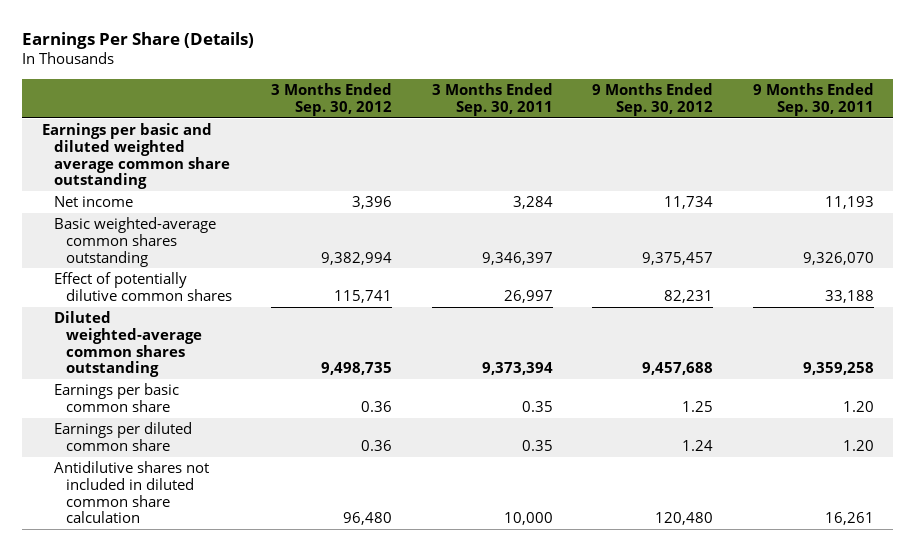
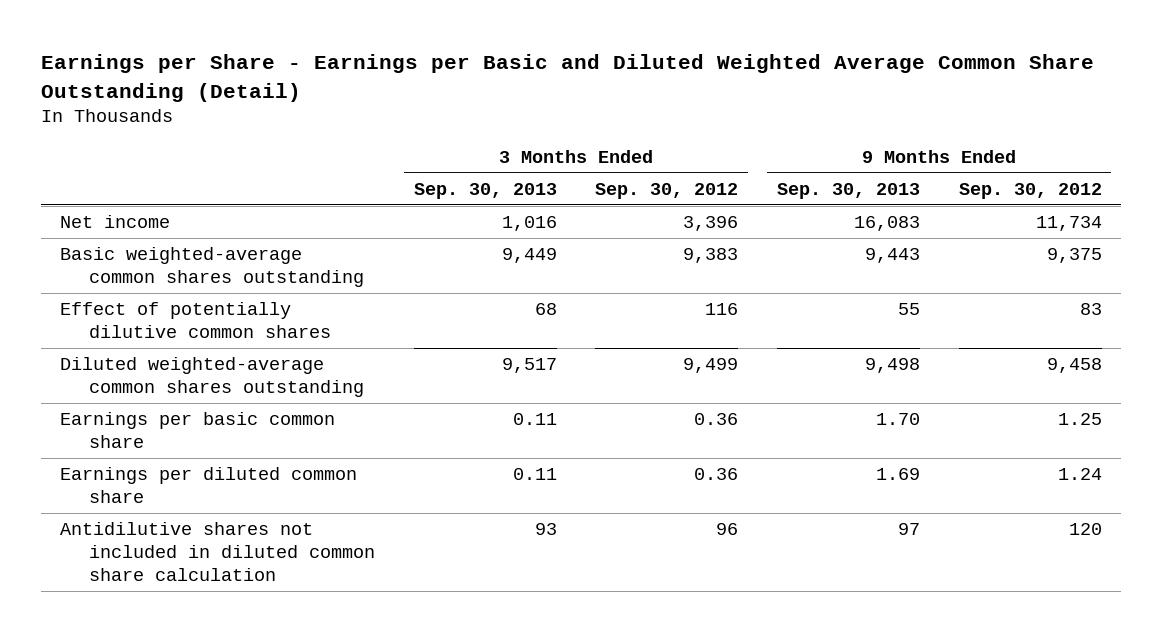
- Earnings Per Share (Details)
+ Earnings per Share - Earnings per Basic and Diluted Weighted Average Common Share Outstanding (Detail)
- | 3 Months Ended Sep. 30, 2012 | 3 Months Ended Sep. 30, 2011 | 9 Months Ended Sep. 30, 2012 | 9 Months Ended Sep. 30, 2011
+ | 3 Months Ended Sep. 30, 2013 | 3 Months Ended Sep. 30, 2012 | 9 Months Ended Sep. 30, 2013 | 9 Months Ended Sep. 30, 2012
- Earnings per basic and diluted weighted average common share outstanding
- Basic weighted-average common shares outstanding | 9,382,994 | 9,346,397 | 9,375,457 | 9,326,070
- Effect of potentially dilutive common shares | 115,741 | 26,997 | 82,231 | 33,188
- Diluted weighted-average common shares outstanding | 9,498,735 | 9,373,394 | 9,457,688 | 9,359,258
+ Basic weighted-average common shares outstanding | 9,449 | 9,383 | 9,443 | 9,375
+ Effect of potentially dilutive common shares | 68 | 116 | 55 | 83
+ Diluted weighted-average common shares outstanding | 9,517 | 9,499 | 9,498 | 9,458
- Antidilutive shares not included in diluted common share calculation | 96,480 | 10,000 | 120,480 | 16,261
+ Antidilutive shares not included in diluted common share calculation | 93 | 96 | 97 | 120

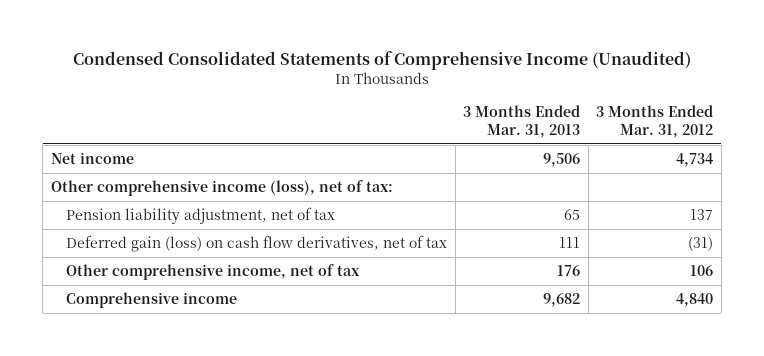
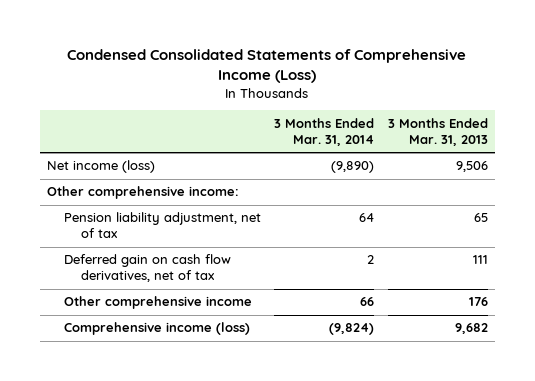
- Condensed Consolidated Statements of Comprehensive Income (Unaudited)
+ Condensed Consolidated Statements of Comprehensive Income (Loss)
- | 3 Months Ended Mar. 31, 2013 | 3 Months Ended Mar. 31, 2012
+ | 3 Months Ended Mar. 31, 2014 | 3 Months Ended Mar. 31, 2013
- Net income | 9,506 | 4,734
- Other comprehensive income (loss), net of tax:
+ Net income (loss) | (9,890) | 9,506
+ Other comprehensive income:
- Deferred gain (loss) on cash flow derivatives, net of tax | 111 | (31)
- Other comprehensive income, net of tax | 176 | 106
- Comprehensive income | 9,682 | 4,840
+ Deferred gain on cash flow derivatives, net of tax | 2 | 111
+ Other comprehensive income | 66 | 176
+ Comprehensive income (loss) | (9,824) | 9,682

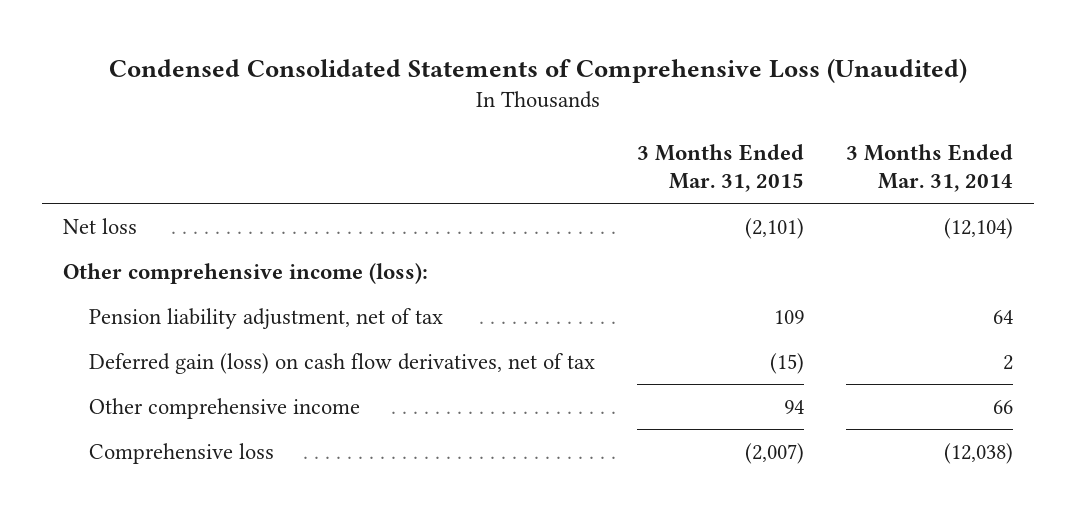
- Condensed Consolidated Statements of Comprehensive Income (Loss)
+ Condensed Consolidated Statements of Comprehensive Loss (Unaudited)
- | 3 Months Ended Mar. 31, 2014 | 3 Months Ended Mar. 31, 2013
+ | 3 Months Ended Mar. 31, 2015 | 3 Months Ended Mar. 31, 2014
- Net income (loss) | (9,890) | 9,506
- Other comprehensive income:
+ Net loss | (2,101) | (12,104)
+ Other comprehensive income (loss):
- Deferred gain on cash flow derivatives, net of tax | 2 | 111
+ Deferred gain (loss) on cash flow derivatives, net of tax | (15) | 2
- Comprehensive income (loss) | (9,824) | 9,682
+ Comprehensive loss | (2,007) | (12,038)

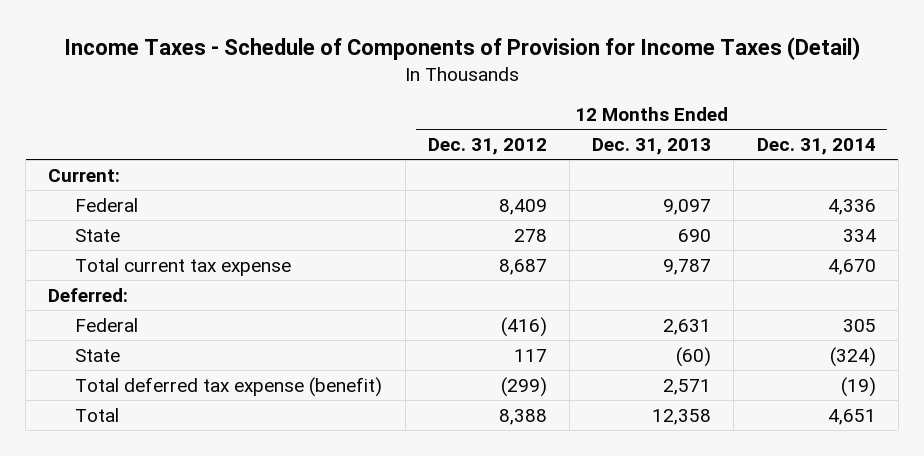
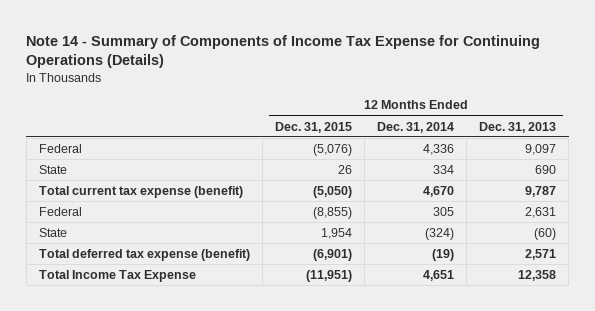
- Income Taxes - Schedule of Components of Provision for Income Taxes (Detail)
+ Note 14 - Summary of Components of Income Tax Expense for Continuing Operations (Details)
- | 12 Months Ended Dec. 31, 2012 | 12 Months Ended Dec. 31, 2013 | 12 Months Ended Dec. 31, 2014
+ | 12 Months Ended Dec. 31, 2015 | 12 Months Ended Dec. 31, 2014 | 12 Months Ended Dec. 31, 2013
- Current:
- Total current tax expense | 8,687 | 9,787 | 4,670
- Deferred:
+ Total current tax expense (benefit) | (5,050) | 4,670 | 9,787
- Total | 8,388 | 12,358 | 4,651
+ Total Income Tax Expense | (11,951) | 4,651 | 12,358

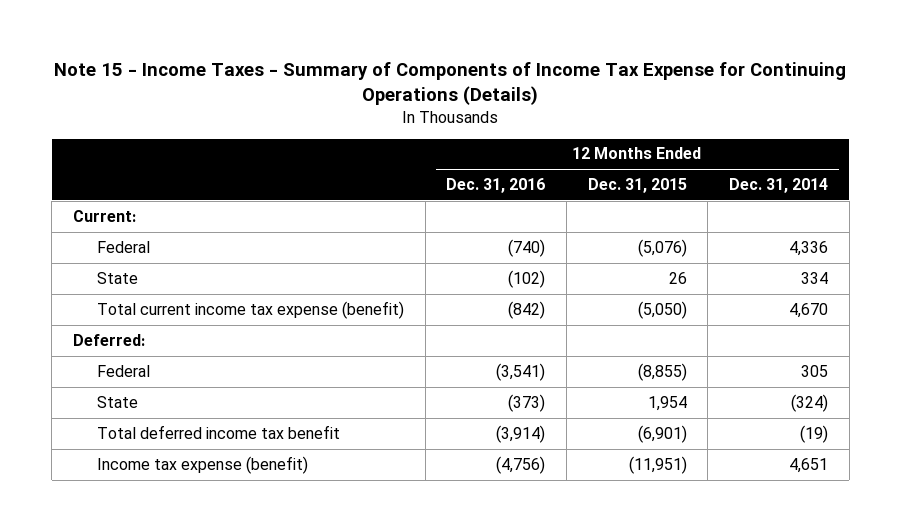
- Note 14 - Summary of Components of Income Tax Expense for Continuing Operations (Details)
+ Note 15 - Income Taxes - Summary of Components of Income Tax Expense for Continuing Operations (Details)
- | 12 Months Ended Dec. 31, 2015 | 12 Months Ended Dec. 31, 2014 | 12 Months Ended Dec. 31, 2013
+ | 12 Months Ended Dec. 31, 2016 | 12 Months Ended Dec. 31, 2015 | 12 Months Ended Dec. 31, 2014
+ Current:
- Total current tax expense (benefit) | (5,050) | 4,670 | 9,787
+ Total current income tax expense (benefit) | (842) | (5,050) | 4,670
+ Deferred:
- Total deferred tax expense (benefit) | (6,901) | (19) | 2,571
- Total Income Tax Expense | (11,951) | 4,651 | 12,358
+ Total deferred income tax benefit | (3,914) | (6,901) | (19)
+ Income tax expense (benefit) | (4,756) | (11,951) | 4,651

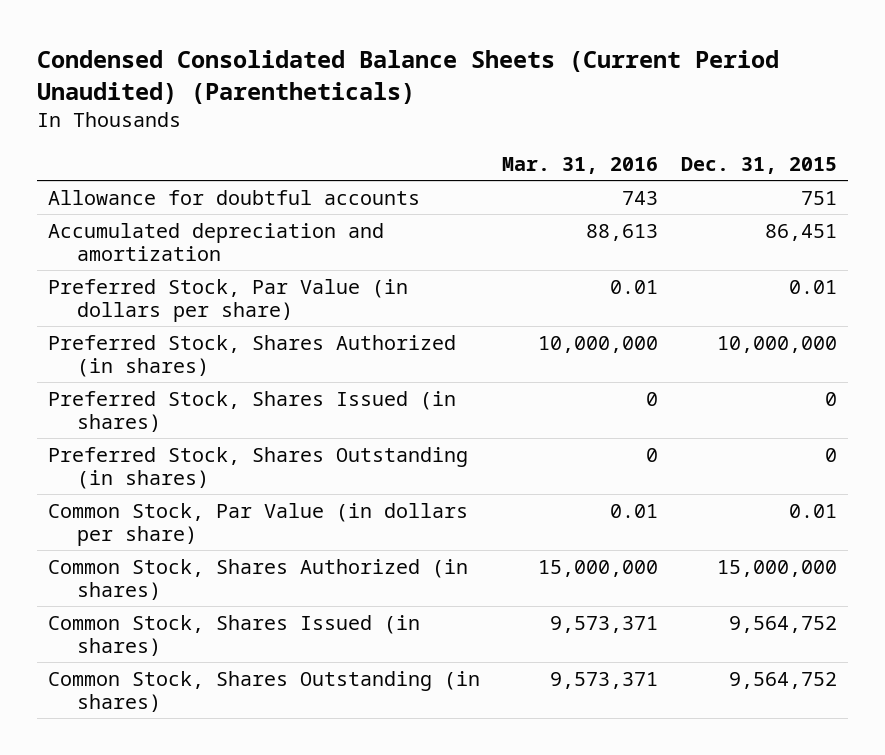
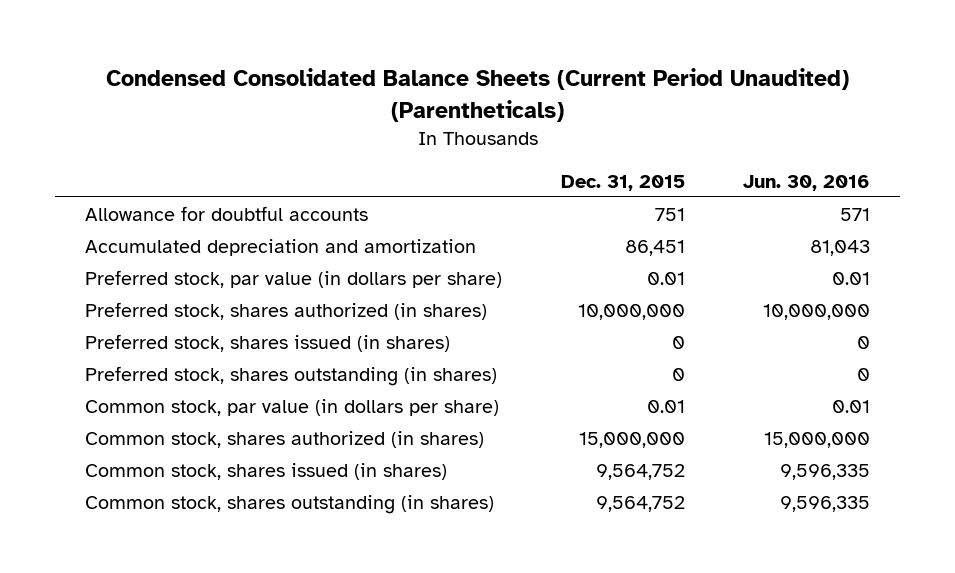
- | Mar. 31, 2016 | Dec. 31, 2015
+ | Dec. 31, 2015 | Jun. 30, 2016
- Preferred Stock, Par Value (in dollars per share) | 0.01 | 0.01
- Preferred Stock, Shares Authorized (in shares) | 10,000,000 | 10,000,000
- Preferred Stock, Shares Issued (in shares) | 0 | 0
- Preferred Stock, Shares Outstanding (in shares) | 0 | 0
- Common Stock, Par Value (in dollars per share) | 0.01 | 0.01
- Common Stock, Shares Authorized (in shares) | 15,000,000 | 15,000,000
- Common Stock, Shares Issued (in shares) | 9,573,371 | 9,564,752
- Common Stock, Shares Outstanding (in shares) | 9,573,371 | 9,564,752
+ Preferred stock, par value (in dollars per share) | 0.01 | 0.01
+ Preferred stock, shares authorized (in shares) | 10,000,000 | 10,000,000
+ Preferred stock, shares issued (in shares) | 0 | 0
+ Preferred stock, shares outstanding (in shares) | 0 | 0
+ Common stock, par value (in dollars per share) | 0.01 | 0.01
+ Common stock, shares authorized (in shares) | 15,000,000 | 15,000,000
+ Common stock, shares issued (in shares) | 9,564,752 | 9,596,335
+ Common stock, shares outstanding (in shares) | 9,564,752 | 9,596,335

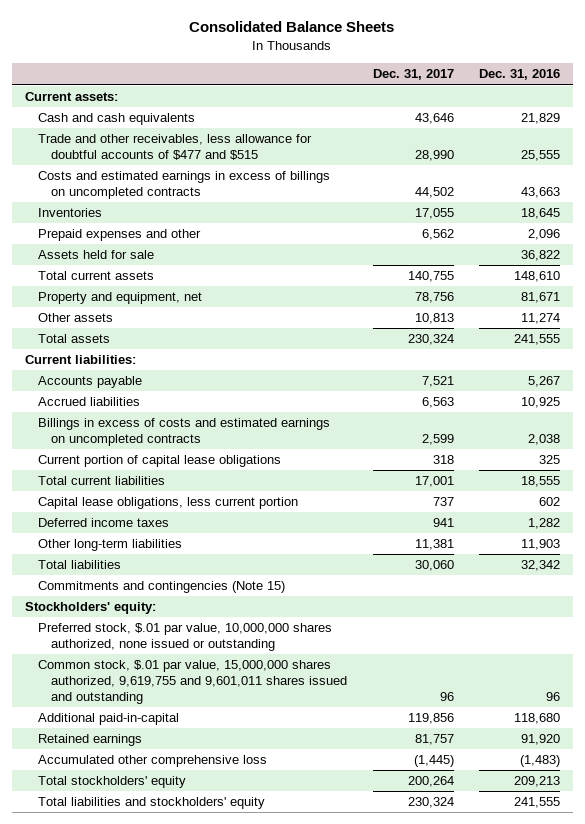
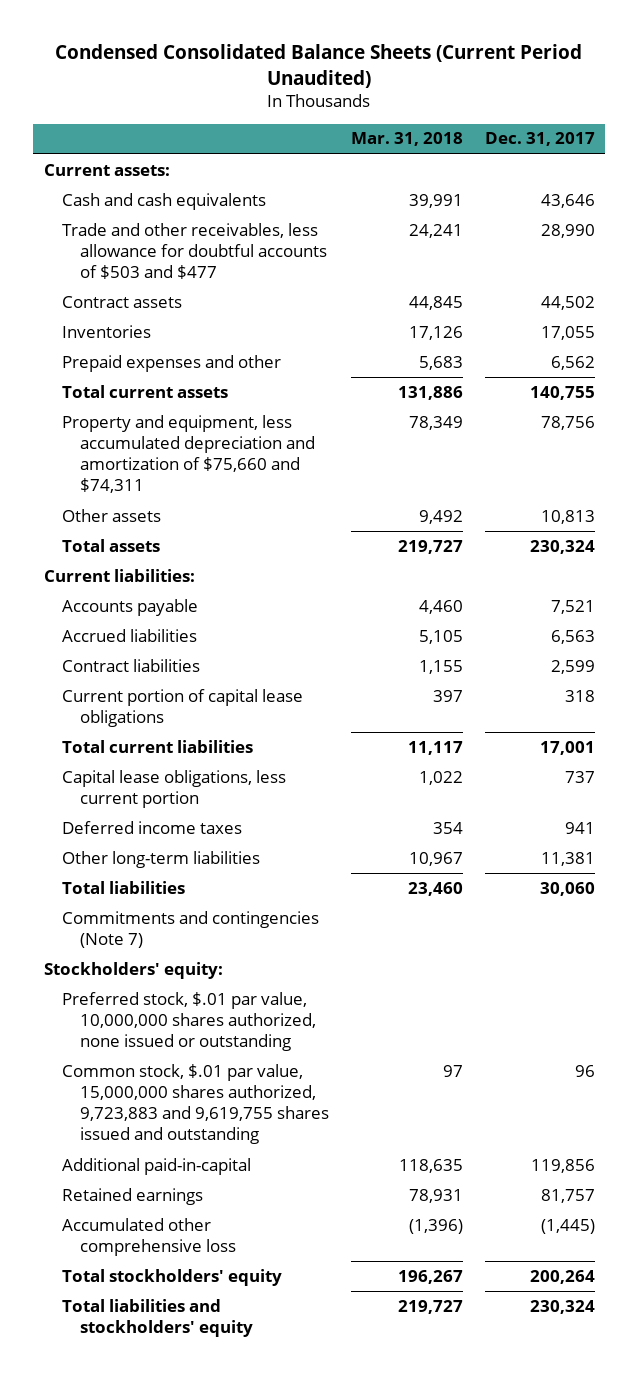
- Consolidated Balance Sheets
+ Condensed Consolidated Balance Sheets (Current Period Unaudited)
- | Dec. 31, 2017 | Dec. 31, 2016
+ | Mar. 31, 2018 | Dec. 31, 2017
- Trade and other receivables, less allowance for doubtful accounts of $477 and $515 | 28,990 | 25,555
- Costs and estimated earnings in excess of billings on uncompleted contracts | 44,502 | 43,663
+ Trade and other receivables, less allowance for doubtful accounts of $503 and $477 | 24,241 | 28,990
+ Contract assets | 44,845 | 44,502
- Assets held for sale | | 36,822
- Property and equipment, net | 78,756 | 81,671
+ Property and equipment, less accumulated depreciation and amortization of $75,660 and $74,311 | 78,349 | 78,756
- Billings in excess of costs and estimated earnings on uncompleted contracts | 2,599 | 2,038
+ Contract liabilities | 1,155 | 2,599
- Commitments and contingencies (Note 15)
+ Commitments and contingencies (Note 7)
- Common stock, $.01 par value, 15,000,000 shares authorized, 9,619,755 and 9,601,011 shares issued and outstanding | 96 | 96
+ Common stock, $.01 par value, 15,000,000 shares authorized, 9,723,883 and 9,619,755 shares issued and outstanding | 97 | 96

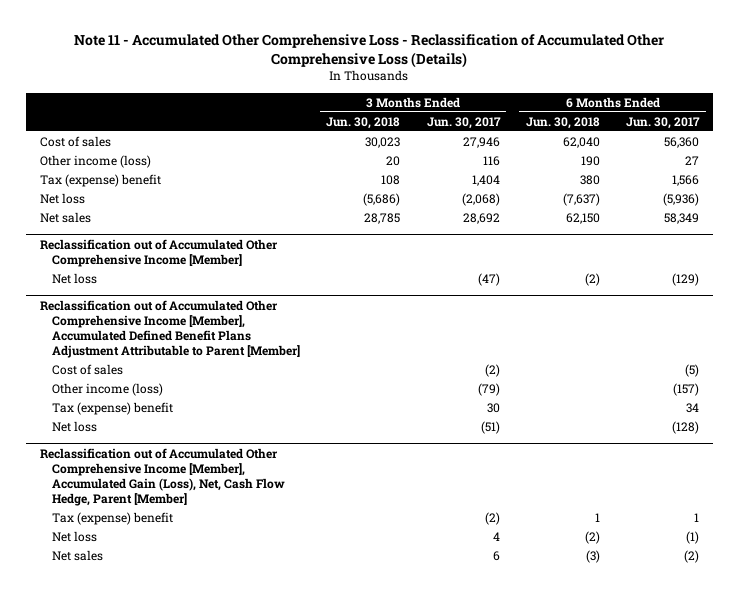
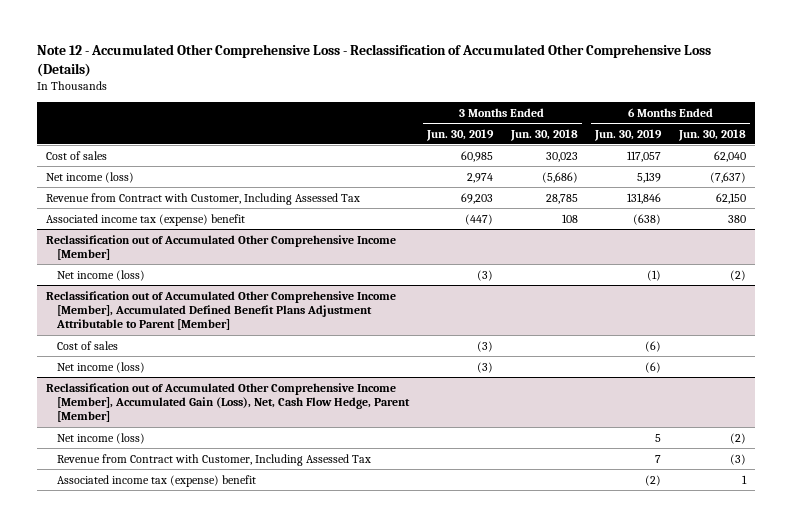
- Note 11 - Accumulated Other Comprehensive Loss - Reclassification of Accumulated Other Comprehensive Loss (Details)
+ Note 12 - Accumulated Other Comprehensive Loss - Reclassification of Accumulated Other Comprehensive Loss (Details)
- | 3 Months Ended Jun. 30, 2018 | 3 Months Ended Jun. 30, 2017 | 6 Months Ended Jun. 30, 2018 | 6 Months Ended Jun. 30, 2017
+ | 3 Months Ended Jun. 30, 2019 | 3 Months Ended Jun. 30, 2018 | 6 Months Ended Jun. 30, 2019 | 6 Months Ended Jun. 30, 2018
- Other income (loss) | 20 | 116 | 190 | 27
- Tax (expense) benefit | 108 | 1,404 | 380 | 1,566
- Net loss | (5,686) | (2,068) | (7,637) | (5,936)
- Net sales | 28,785 | 28,692 | 62,150 | 58,349
+ Net income (loss) | 2,974 | (5,686) | 5,139 | (7,637)
+ Revenue from Contract with Customer, Including Assessed Tax | 69,203 | 28,785 | 131,846 | 62,150
+ Associated income tax (expense) benefit | (447) | 108 | (638) | 380
@ Reclassification out of Accumulated Other Comprehensive Income [Member]
- Net loss | | (47) | (2) | (129)
+ Net income (loss) | (3) | | (1) | (2)
@ Reclassification out of Accumulated Other Comprehensive Income [Member], Accumulated Defined Benefit Plans Adjustment Attributable to Parent [Member]
- Other income (loss) | | (79) | | (157)
- Tax (expense) benefit | | 30 | | 34
- Net loss | | (51) | | (128)
+ Net income (loss) | (3) | | (6) |
@ Reclassification out of Accumulated Other Comprehensive Income [Member], Accumulated Gain (Loss), Net, Cash Flow Hedge, Parent [Member]
- Tax (expense) benefit | | (2) | 1 | 1
- Net loss | | 4 | (2) | (1)
- Net sales | | 6 | (3) | (2)
+ Net income (loss) | | | 5 | (2)
+ Revenue from Contract with Customer, Including Assessed Tax | | | 7 | (3)
+ Associated income tax (expense) benefit | | | (2) | 1

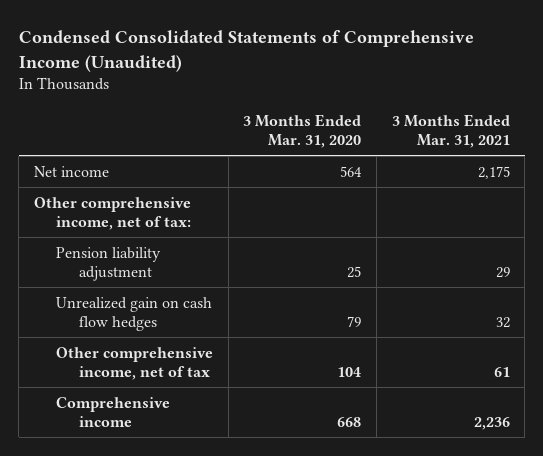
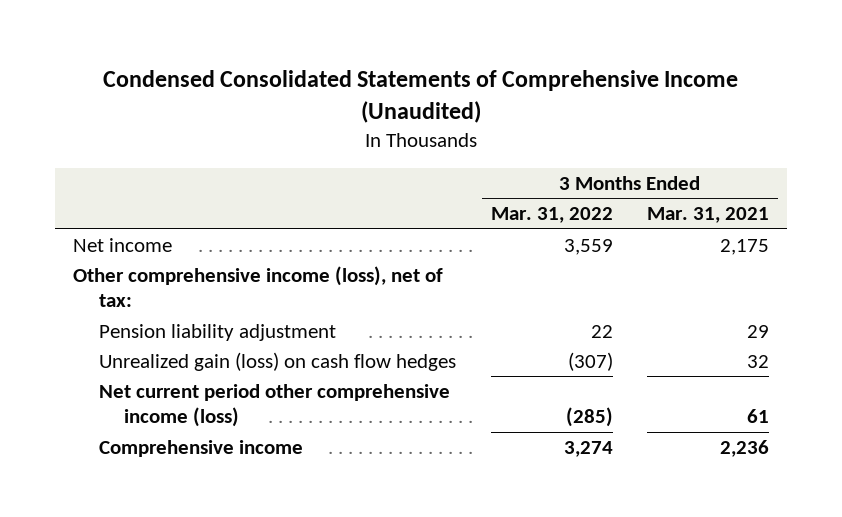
- | 3 Months Ended Mar. 31, 2020 | 3 Months Ended Mar. 31, 2021
+ | 3 Months Ended Mar. 31, 2022 | 3 Months Ended Mar. 31, 2021
- Other comprehensive income, net of tax:
+ Other comprehensive income (loss), net of tax:
- Unrealized gain on cash flow hedges | 79 | 32
- Other comprehensive income, net of tax | 104 | 61
+ Unrealized gain (loss) on cash flow hedges | (307) | 32
+ Net current period other comprehensive income (loss) | (285) | 61

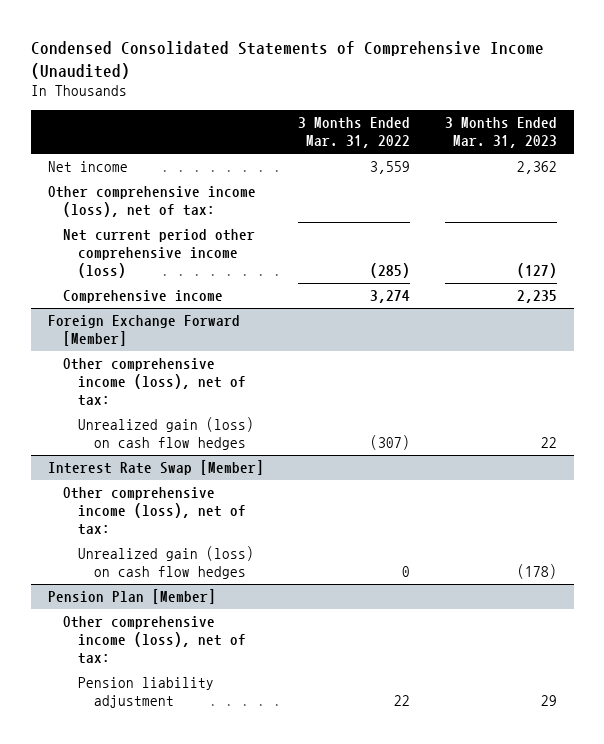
- | 3 Months Ended Mar. 31, 2022 | 3 Months Ended Mar. 31, 2021
+ | 3 Months Ended Mar. 31, 2022 | 3 Months Ended Mar. 31, 2023
- Pension liability adjustment | 22 | 29
- Unrealized gain (loss) on cash flow hedges | (307) | 32
+ Foreign Exchange Forward [Member]
+ Other comprehensive income (loss), net of tax:
+ Unrealized gain (loss) on cash flow hedges | (307) | 22
+ Interest Rate Swap [Member]
+ Other comprehensive income (loss), net of tax:
+ Unrealized gain (loss) on cash flow hedges | 0 | (178)
+ Pension Plan [Member]
+ Other comprehensive income (loss), net of tax:
+ Pension liability adjustment | 22 | 29

